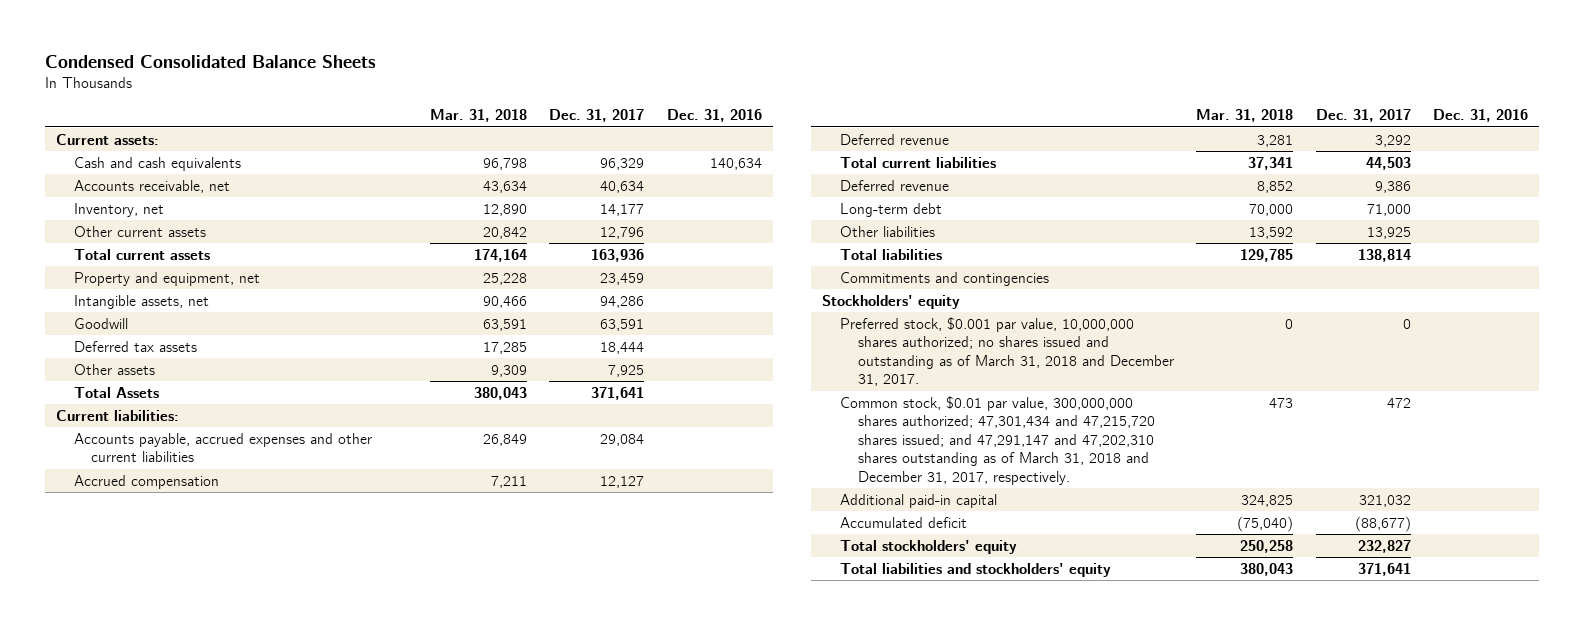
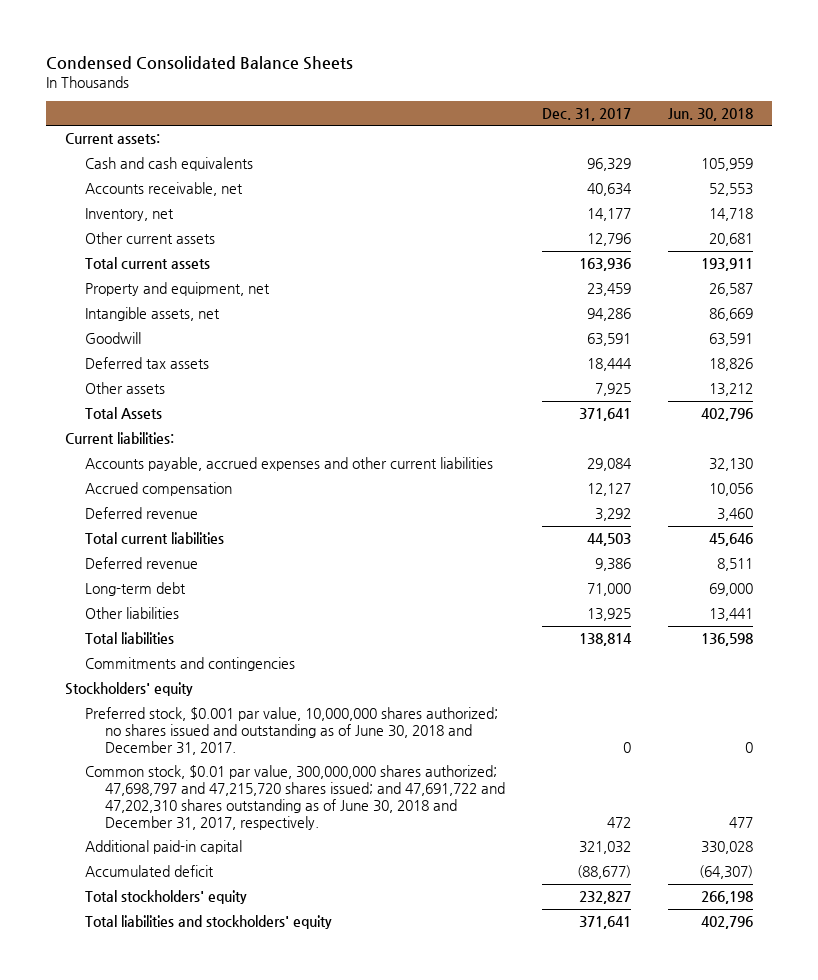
- | Mar. 31, 2018 | Dec. 31, 2017 | Dec. 31, 2016
+ | Dec. 31, 2017 | Jun. 30, 2018
- Preferred stock, $0.001 par value, 10,000,000 shares authorized; no shares issued and outstanding as of March 31, 2018 and December 31, 2017. | 0 | 0 |
- Common stock, $0.01 par value, 300,000,000 shares authorized; 47,301,434 and 47,215,720 shares issued; and 47,291,147 and 47,202,310 shares outstanding as of March 31, 2018 and December 31, 2017, respectively. | 473 | 472 |
+ Preferred stock, $0.001 par value, 10,000,000 shares authorized; no shares issued and outstanding as of June 30, 2018 and December 31, 2017. | 0 | 0
+ Common stock, $0.01 par value, 300,000,000 shares authorized; 47,698,797 and 47,215,720 shares issued; and 47,691,722 and 47,202,310 shares outstanding as of June 30, 2018 and December 31, 2017, respectively. | 472 | 477

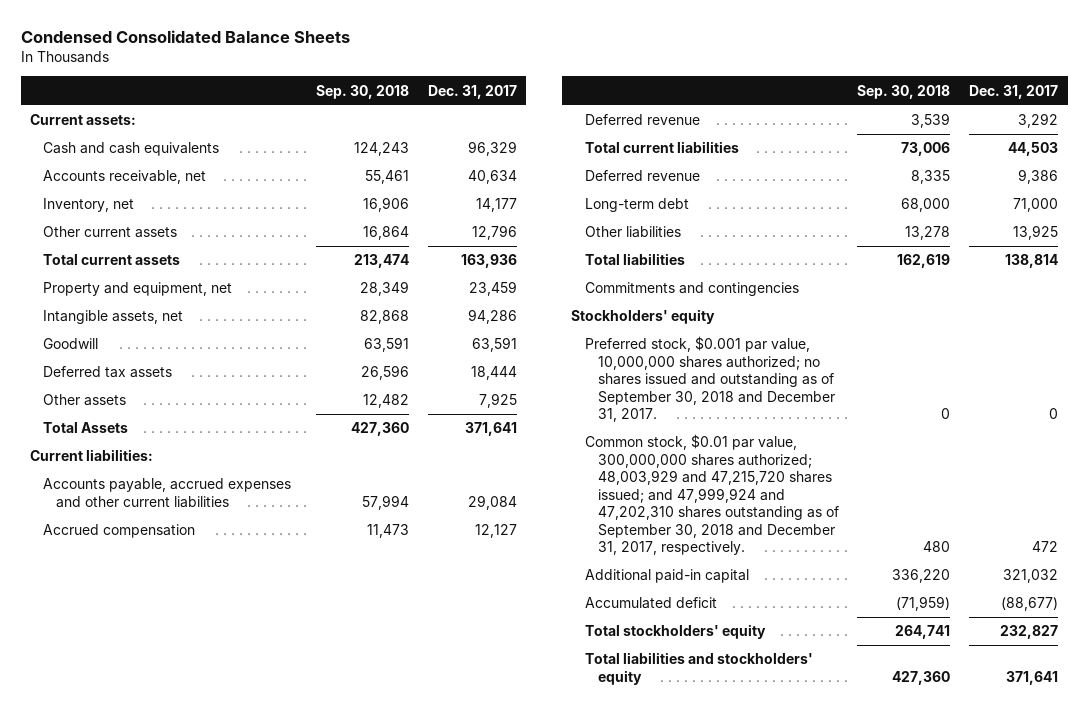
- | Dec. 31, 2017 | Jun. 30, 2018
+ | Sep. 30, 2018 | Dec. 31, 2017
- Preferred stock, $0.001 par value, 10,000,000 shares authorized; no shares issued and outstanding as of June 30, 2018 and December 31, 2017. | 0 | 0
- Common stock, $0.01 par value, 300,000,000 shares authorized; 47,698,797 and 47,215,720 shares issued; and 47,691,722 and 47,202,310 shares outstanding as of June 30, 2018 and December 31, 2017, respectively. | 472 | 477
+ Preferred stock, $0.001 par value, 10,000,000 shares authorized; no shares issued and outstanding as of September 30, 2018 and December 31, 2017. | 0 | 0
+ Common stock, $0.01 par value, 300,000,000 shares authorized; 48,003,929 and 47,215,720 shares issued; and 47,999,924 and 47,202,310 shares outstanding as of September 30, 2018 and December 31, 2017, respectively. | 480 | 472

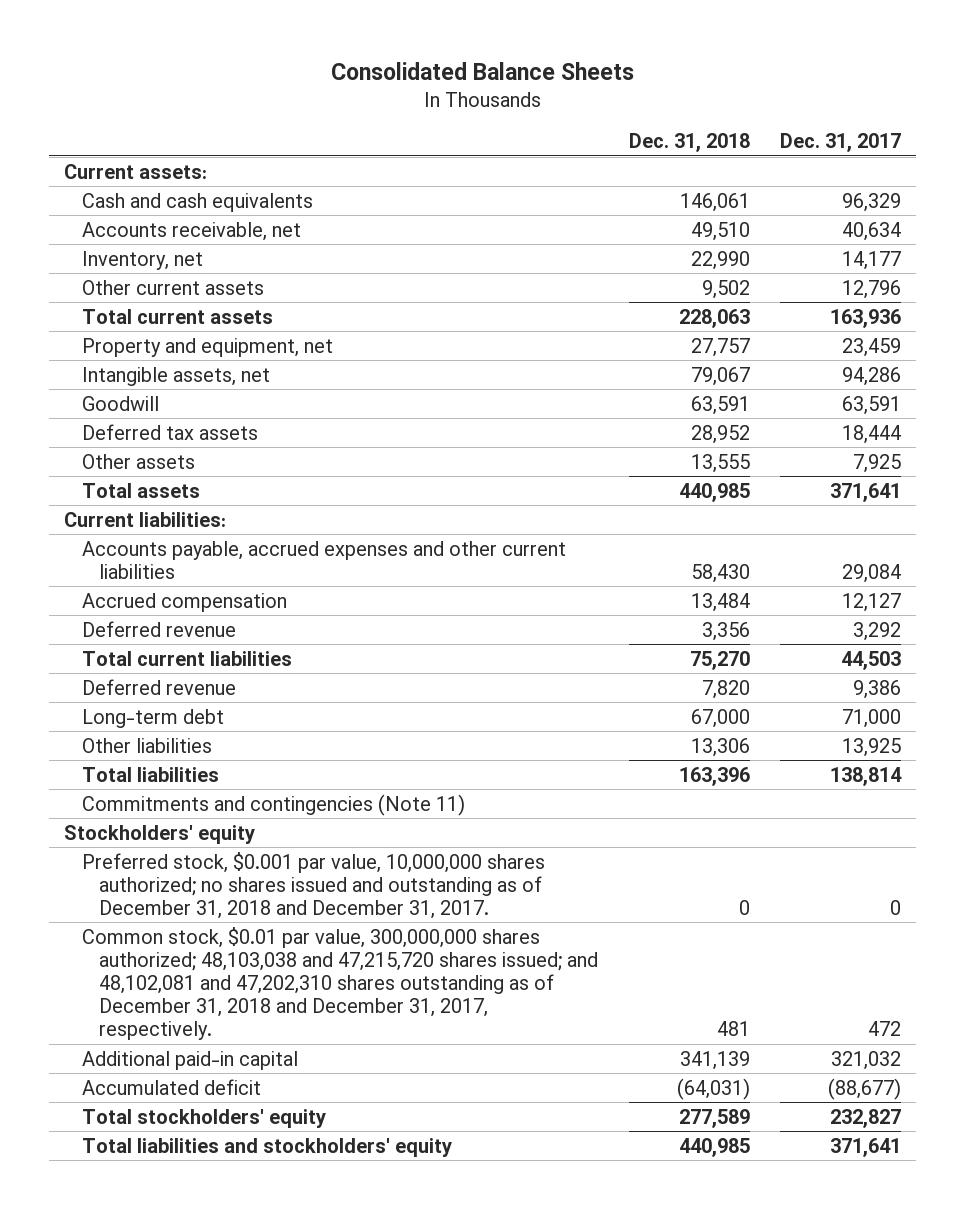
- Condensed Consolidated Balance Sheets
+ Consolidated Balance Sheets
- | Sep. 30, 2018 | Dec. 31, 2017
+ | Dec. 31, 2018 | Dec. 31, 2017
- Total Assets | 427,360 | 371,641
+ Total assets | 440,985 | 371,641
- Commitments and contingencies
+ Commitments and contingencies (Note 11)
- Preferred stock, $0.001 par value, 10,000,000 shares authorized; no shares issued and outstanding as of September 30, 2018 and December 31, 2017. | 0 | 0
- Common stock, $0.01 par value, 300,000,000 shares authorized; 48,003,929 and 47,215,720 shares issued; and 47,999,924 and 47,202,310 shares outstanding as of September 30, 2018 and December 31, 2017, respectively. | 480 | 472
+ Preferred stock, $0.001 par value, 10,000,000 shares authorized; no shares issued and outstanding as of December 31, 2018 and December 31, 2017. | 0 | 0
+ Common stock, $0.01 par value, 300,000,000 shares authorized; 48,103,038 and 47,215,720 shares issued; and 48,102,081 and 47,202,310 shares outstanding as of December 31, 2018 and December 31, 2017, respectively. | 481 | 472

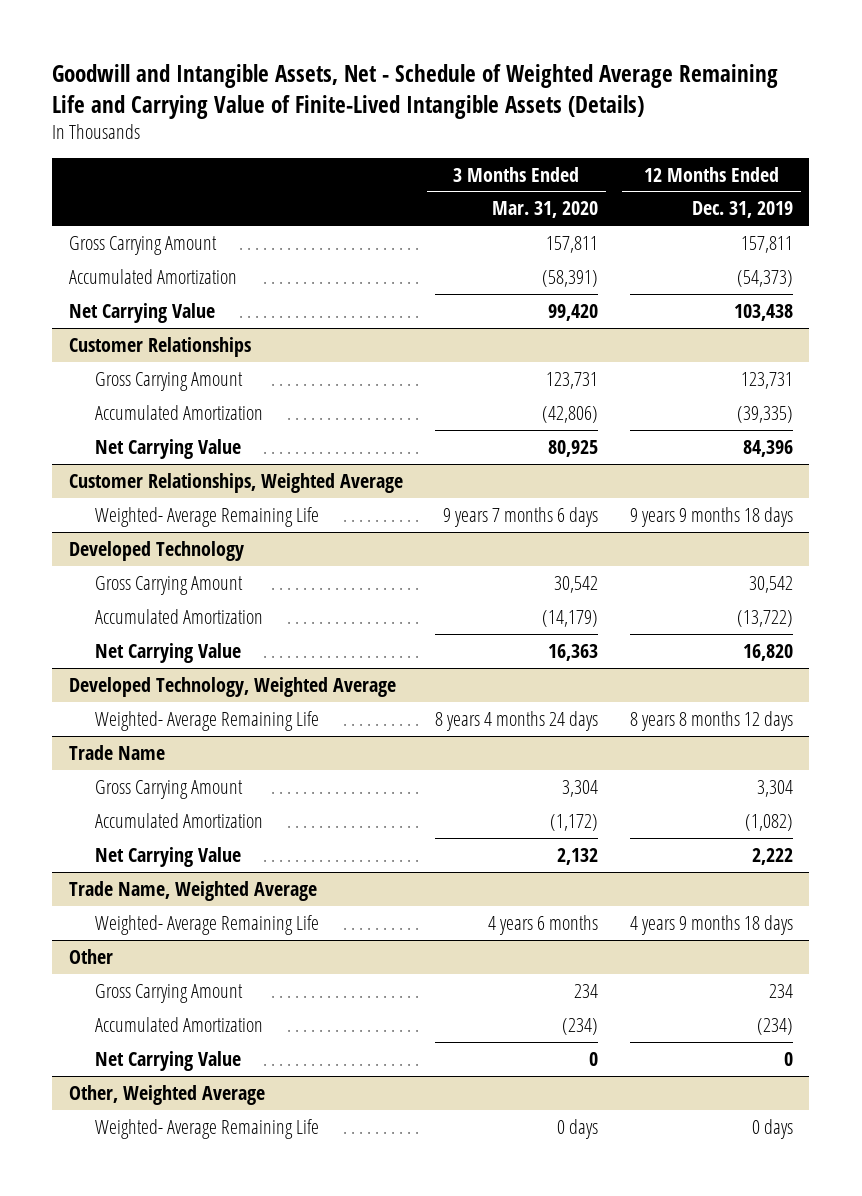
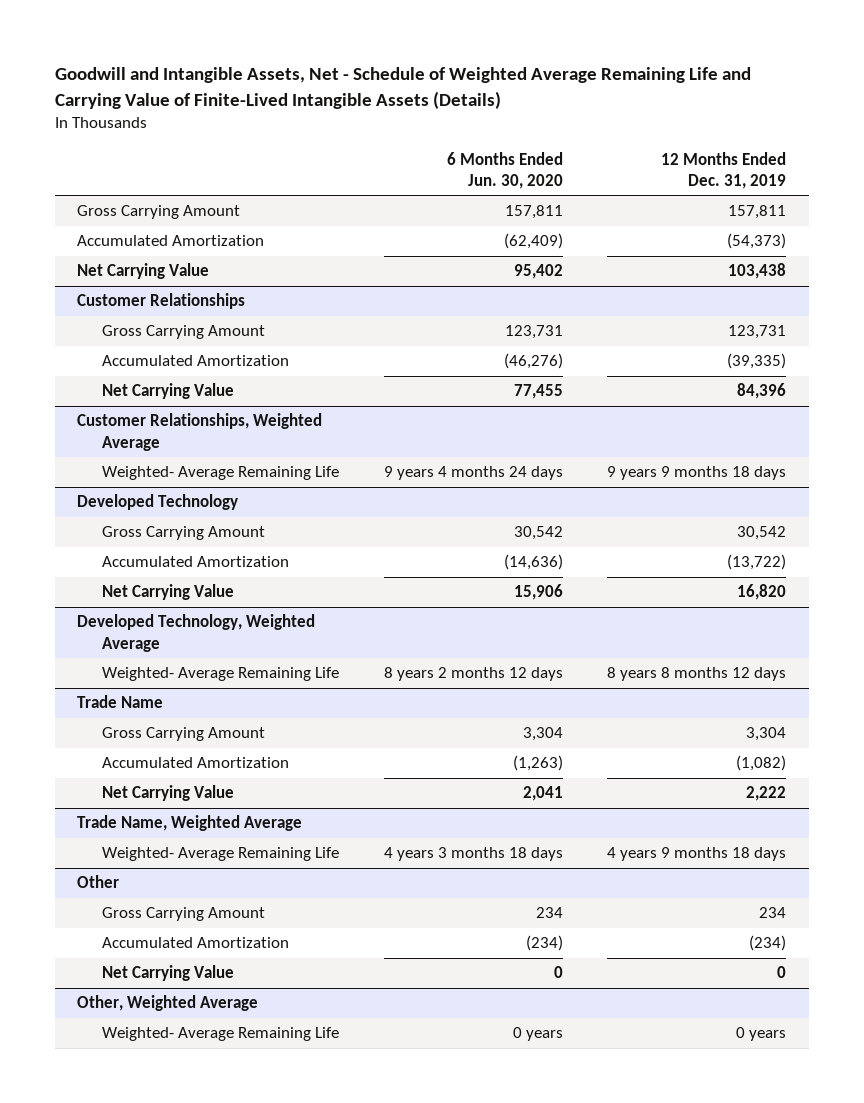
- | 3 Months Ended Mar. 31, 2020 | 12 Months Ended Dec. 31, 2019
+ | 6 Months Ended Jun. 30, 2020 | 12 Months Ended Dec. 31, 2019
@ Other, Weighted Average
- Weighted- Average Remaining Life | 0 days | 0 days
+ Weighted- Average Remaining Life | 0 years | 0 years

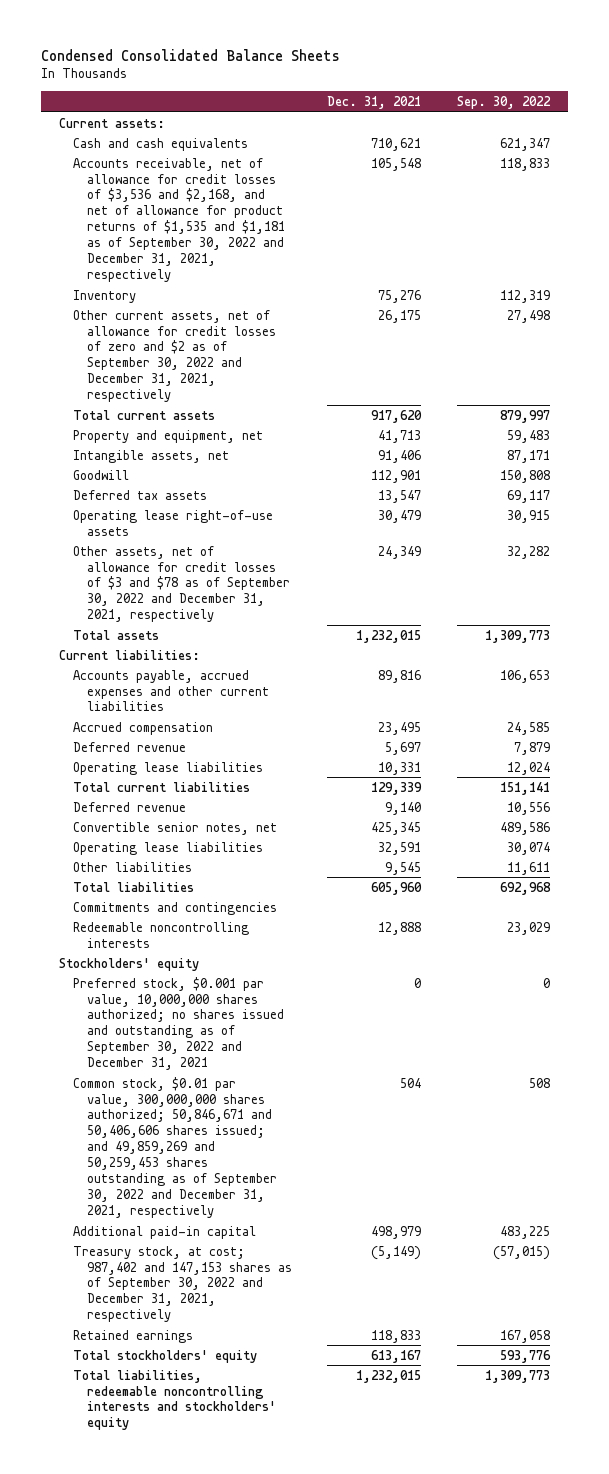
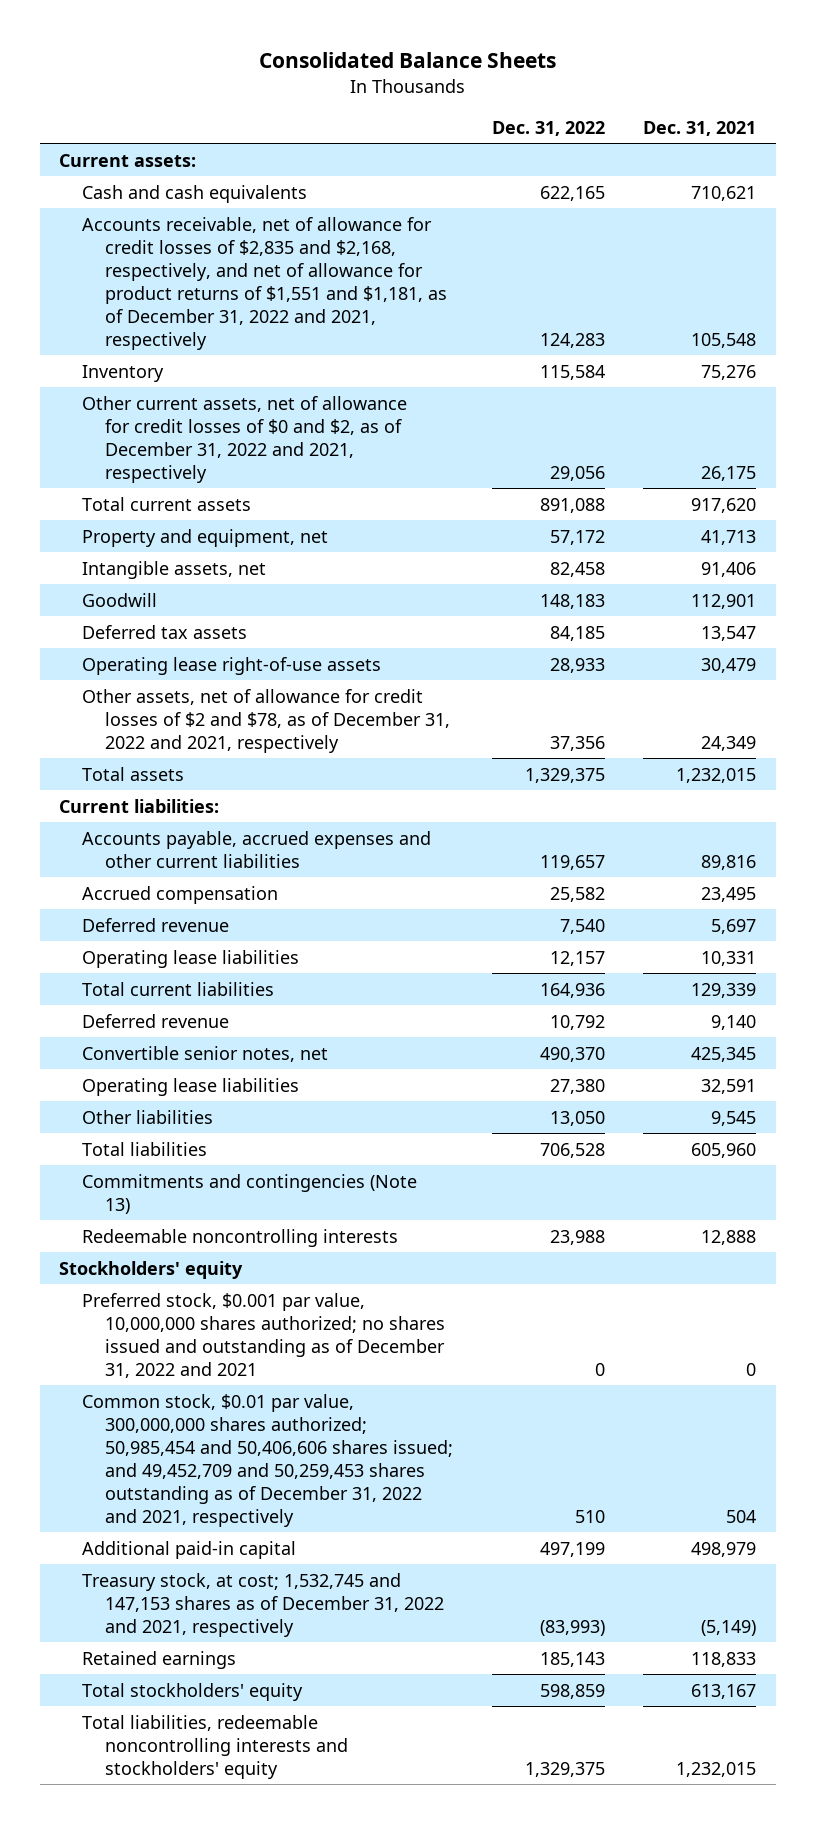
- Condensed Consolidated Balance Sheets
+ Consolidated Balance Sheets
- | Dec. 31, 2021 | Sep. 30, 2022
+ | Dec. 31, 2022 | Dec. 31, 2021
- Accounts receivable, net of allowance for credit losses of $3,536 and $2,168, and net of allowance for product returns of $1,535 and $1,181 as of September 30, 2022 and December 31, 2021, respectively | 105,548 | 118,833
+ Accounts receivable, net of allowance for credit losses of $2,835 and $2,168, respectively, and net of allowance for product returns of $1,551 and $1,181, as of December 31, 2022 and 2021, respectively | 124,283 | 105,548
- Other current assets, net of allowance for credit losses of zero and $2 as of September 30, 2022 and December 31, 2021, respectively | 26,175 | 27,498
+ Other current assets, net of allowance for credit losses of $0 and $2, as of December 31, 2022 and 2021, respectively | 29,056 | 26,175
- Other assets, net of allowance for credit losses of $3 and $78 as of September 30, 2022 and December 31, 2021, respectively | 24,349 | 32,282
+ Other assets, net of allowance for credit losses of $2 and $78, as of December 31, 2022 and 2021, respectively | 37,356 | 24,349
- Commitments and contingencies
+ Commitments and contingencies (Note 13)
- Preferred stock, $0.001 par value, 10,000,000 shares authorized; no shares issued and outstanding as of September 30, 2022 and December 31, 2021 | 0 | 0
- Common stock, $0.01 par value, 300,000,000 shares authorized; 50,846,671 and 50,406,606 shares issued; and 49,859,269 and 50,259,453 shares outstanding as of September 30, 2022 and December 31, 2021, respectively | 504 | 508
+ Preferred stock, $0.001 par value, 10,000,000 shares authorized; no shares issued and outstanding as of December 31, 2022 and 2021 | 0 | 0
+ Common stock, $0.01 par value, 300,000,000 shares authorized; 50,985,454 and 50,406,606 shares issued; and 49,452,709 and 50,259,453 shares outstanding as of December 31, 2022 and 2021, respectively | 510 | 504
- Treasury stock, at cost; 987,402 and 147,153 shares as of September 30, 2022 and December 31, 2021, respectively | (5,149) | (57,015)
+ Treasury stock, at cost; 1,532,745 and 147,153 shares as of December 31, 2022 and 2021, respectively | (83,993) | (5,149)

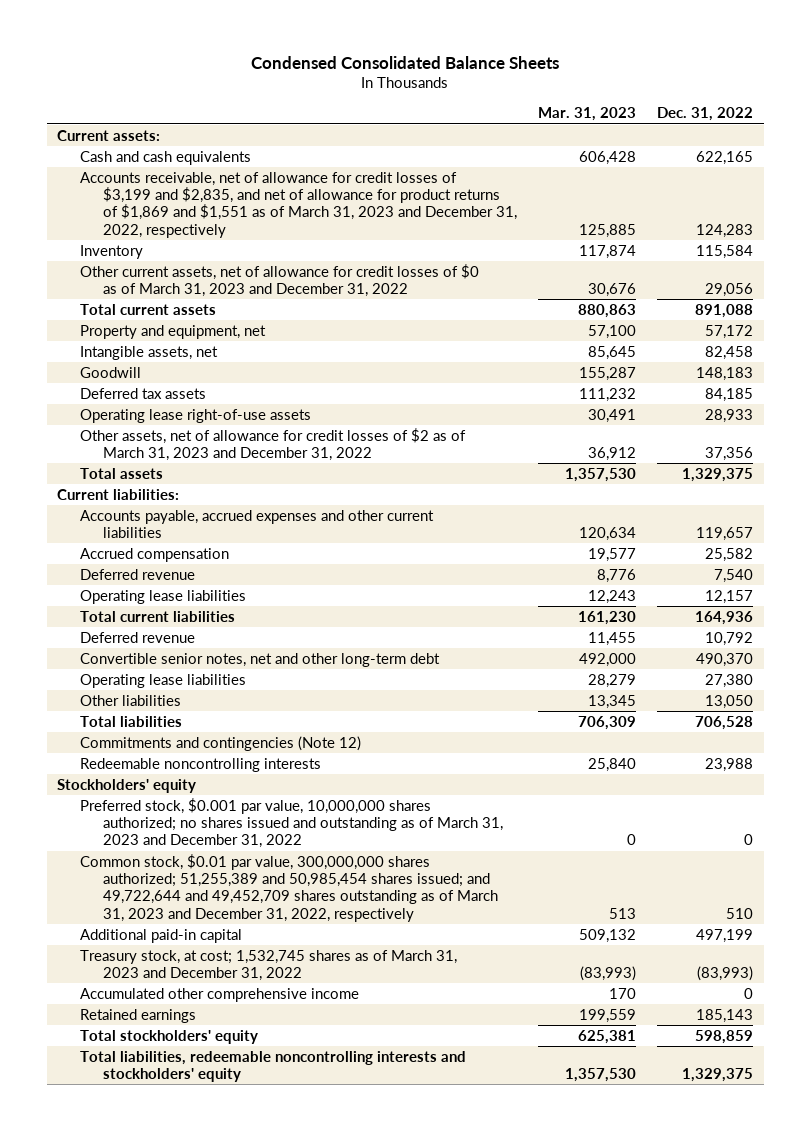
- Consolidated Balance Sheets
+ Condensed Consolidated Balance Sheets
- | Dec. 31, 2022 | Dec. 31, 2021
+ | Mar. 31, 2023 | Dec. 31, 2022
- Accounts receivable, net of allowance for credit losses of $2,835 and $2,168, respectively, and net of allowance for product returns of $1,551 and $1,181, as of December 31, 2022 and 2021, respectively | 124,283 | 105,548
+ Accounts receivable, net of allowance for credit losses of $3,199 and $2,835, and net of allowance for product returns of $1,869 and $1,551 as of March 31, 2023 and December 31, 2022, respectively | 125,885 | 124,283
- Other current assets, net of allowance for credit losses of $0 and $2, as of December 31, 2022 and 2021, respectively | 29,056 | 26,175
+ Other current assets, net of allowance for credit losses of $0 as of March 31, 2023 and December 31, 2022 | 30,676 | 29,056
- Other assets, net of allowance for credit losses of $2 and $78, as of December 31, 2022 and 2021, respectively | 37,356 | 24,349
+ Other assets, net of allowance for credit losses of $2 as of March 31, 2023 and December 31, 2022 | 36,912 | 37,356
- Convertible senior notes, net | 490,370 | 425,345
+ Convertible senior notes, net and other long-term debt | 492,000 | 490,370
- Commitments and contingencies (Note 13)
+ Commitments and contingencies (Note 12)
- Preferred stock, $0.001 par value, 10,000,000 shares authorized; no shares issued and outstanding as of December 31, 2022 and 2021 | 0 | 0
- Common stock, $0.01 par value, 300,000,000 shares authorized; 50,985,454 and 50,406,606 shares issued; and 49,452,709 and 50,259,453 shares outstanding as of December 31, 2022 and 2021, respectively | 510 | 504
+ Preferred stock, $0.001 par value, 10,000,000 shares authorized; no shares issued and outstanding as of March 31, 2023 and December 31, 2022 | 0 | 0
+ Common stock, $0.01 par value, 300,000,000 shares authorized; 51,255,389 and 50,985,454 shares issued; and 49,722,644 and 49,452,709 shares outstanding as of March 31, 2023 and December 31, 2022, respectively | 513 | 510
- Treasury stock, at cost; 1,532,745 and 147,153 shares as of December 31, 2022 and 2021, respectively | (83,993) | (5,149)
+ Treasury stock, at cost; 1,532,745 shares as of March 31, 2023 and December 31, 2022 | (83,993) | (83,993)
+ Accumulated other comprehensive income | 170 | 0

